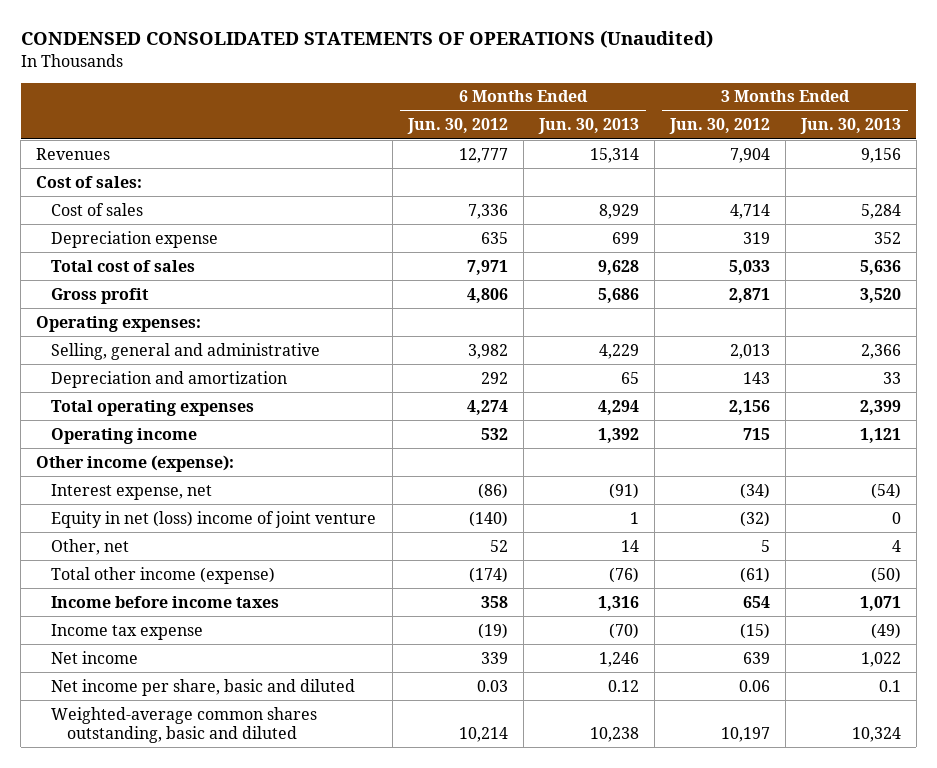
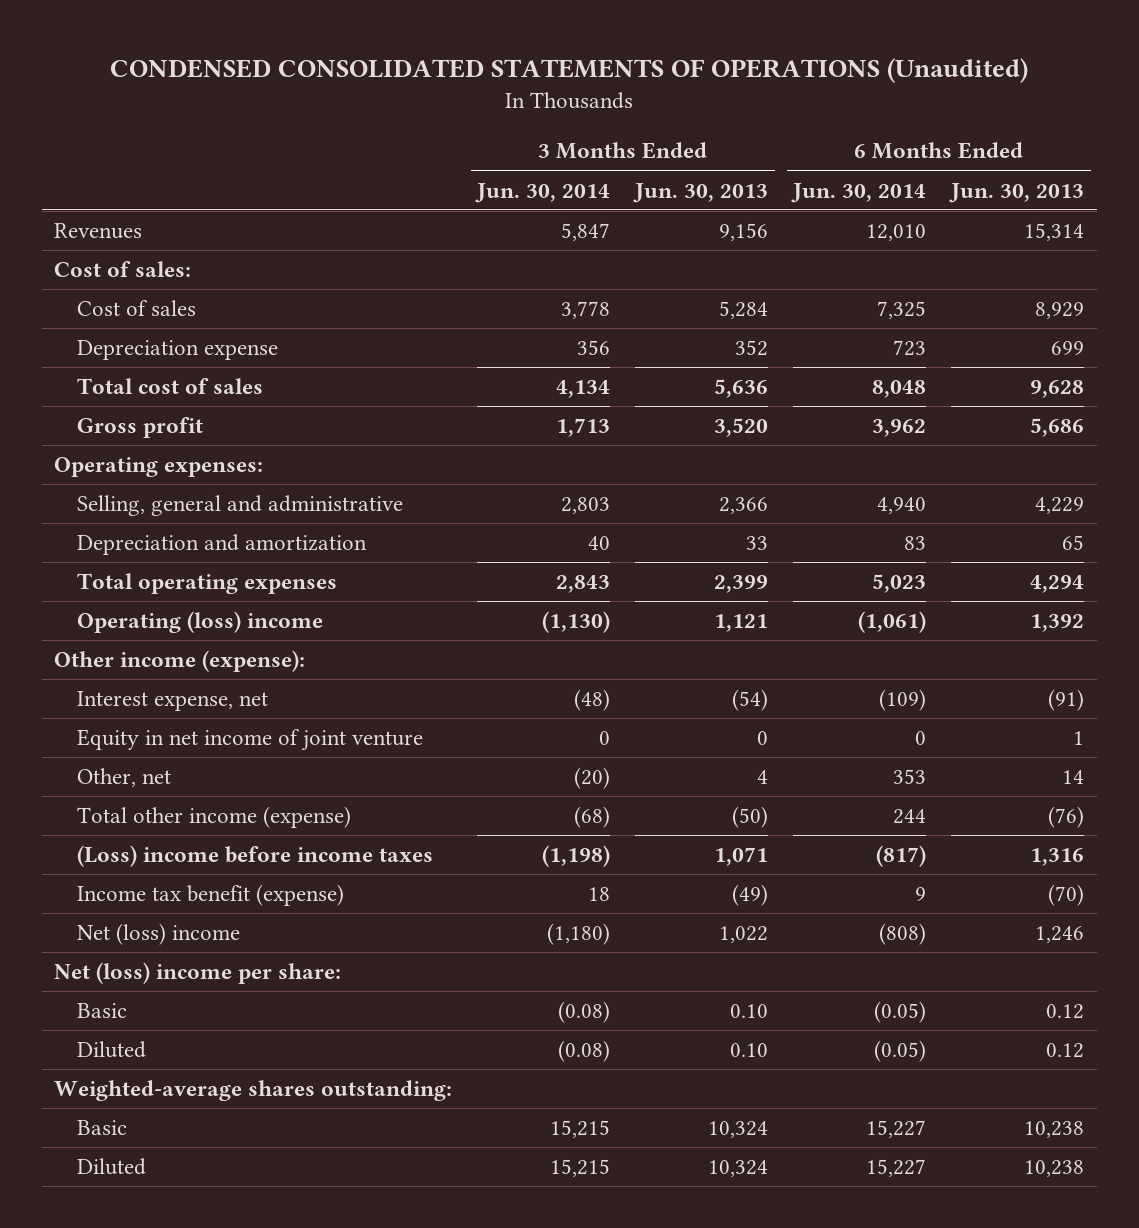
- | 6 Months Ended Jun. 30, 2012 | 6 Months Ended Jun. 30, 2013 | 3 Months Ended Jun. 30, 2012 | 3 Months Ended Jun. 30, 2013
+ | 3 Months Ended Jun. 30, 2014 | 3 Months Ended Jun. 30, 2013 | 6 Months Ended Jun. 30, 2014 | 6 Months Ended Jun. 30, 2013
- Operating income | 532 | 1,392 | 715 | 1,121
+ Operating (loss) income | (1,130) | 1,121 | (1,061) | 1,392
- Equity in net (loss) income of joint venture | (140) | 1 | (32) | 0
+ Equity in net income of joint venture | 0 | 0 | 0 | 1
- Income before income taxes | 358 | 1,316 | 654 | 1,071
- Income tax expense | (19) | (70) | (15) | (49)
- Net income | 339 | 1,246 | 639 | 1,022
- Net income per share, basic and diluted | 0.03 | 0.12 | 0.06 | 0.1
- Weighted-average common shares outstanding, basic and diluted | 10,214 | 10,238 | 10,197 | 10,324
+ (Loss) income before income taxes | (1,198) | 1,071 | (817) | 1,316
+ Income tax benefit (expense) | 18 | (49) | 9 | (70)
+ Net (loss) income | (1,180) | 1,022 | (808) | 1,246
+ Net (loss) income per share:
+ Basic | (0.08) | 0.10 | (0.05) | 0.12
+ Diluted | (0.08) | 0.10 | (0.05) | 0.12
+ Weighted-average shares outstanding:
+ Basic | 15,215 | 10,324 | 15,227 | 10,238
+ Diluted | 15,215 | 10,324 | 15,227 | 10,238

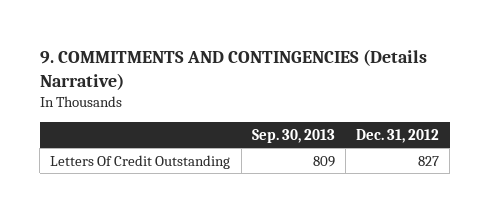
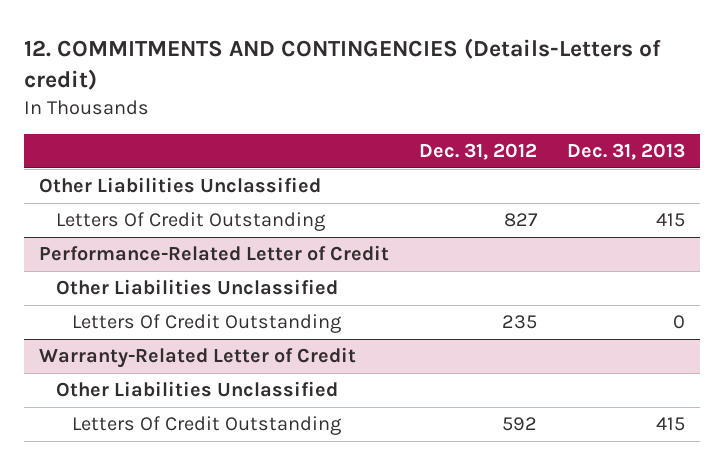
- 9. COMMITMENTS AND CONTINGENCIES (Details Narrative)
+ 12. COMMITMENTS AND CONTINGENCIES (Details-Letters of credit)
- | Sep. 30, 2013 | Dec. 31, 2012
+ | Dec. 31, 2012 | Dec. 31, 2013
+ Other Liabilities Unclassified
+ Performance-Related Letter of Credit
+ Other Liabilities Unclassified
+ Letters Of Credit Outstanding | 235 | 0
+ Warranty-Related Letter of Credit
+ Other Liabilities Unclassified
+ Letters Of Credit Outstanding | 592 | 415

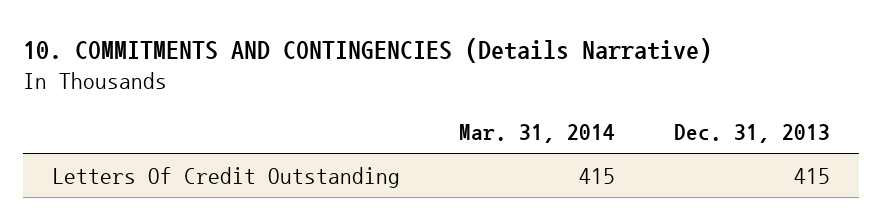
- 12. COMMITMENTS AND CONTINGENCIES (Details-Letters of credit)
+ 10. COMMITMENTS AND CONTINGENCIES (Details Narrative)
- | Dec. 31, 2012 | Dec. 31, 2013
+ | Mar. 31, 2014 | Dec. 31, 2013
- Other Liabilities Unclassified
- Performance-Related Letter of Credit
- Other Liabilities Unclassified
- Letters Of Credit Outstanding | 235 | 0
- Warranty-Related Letter of Credit
- Other Liabilities Unclassified
- Letters Of Credit Outstanding | 592 | 415

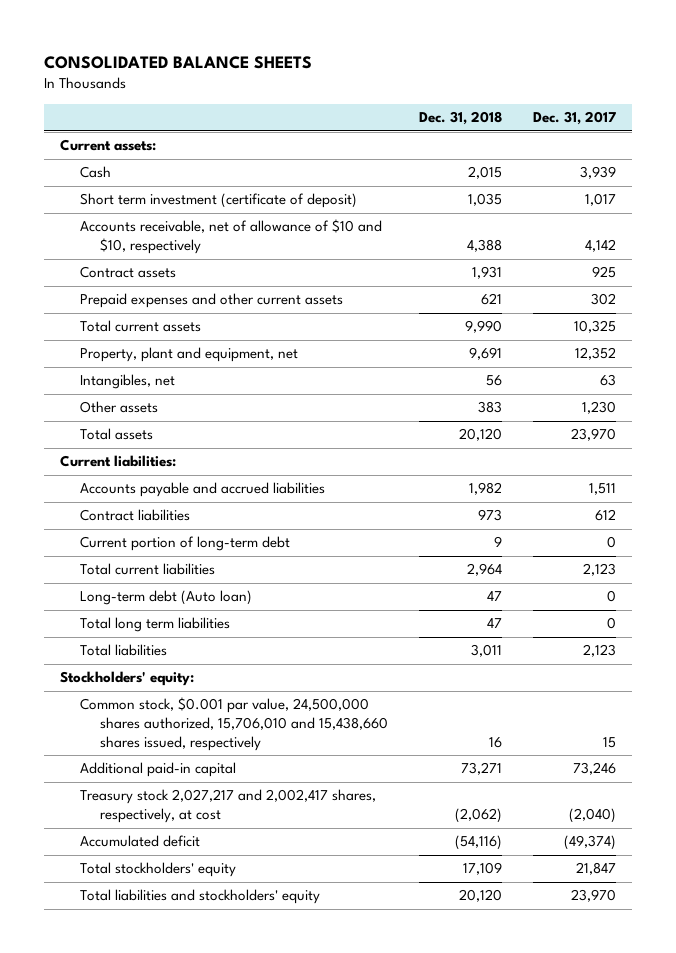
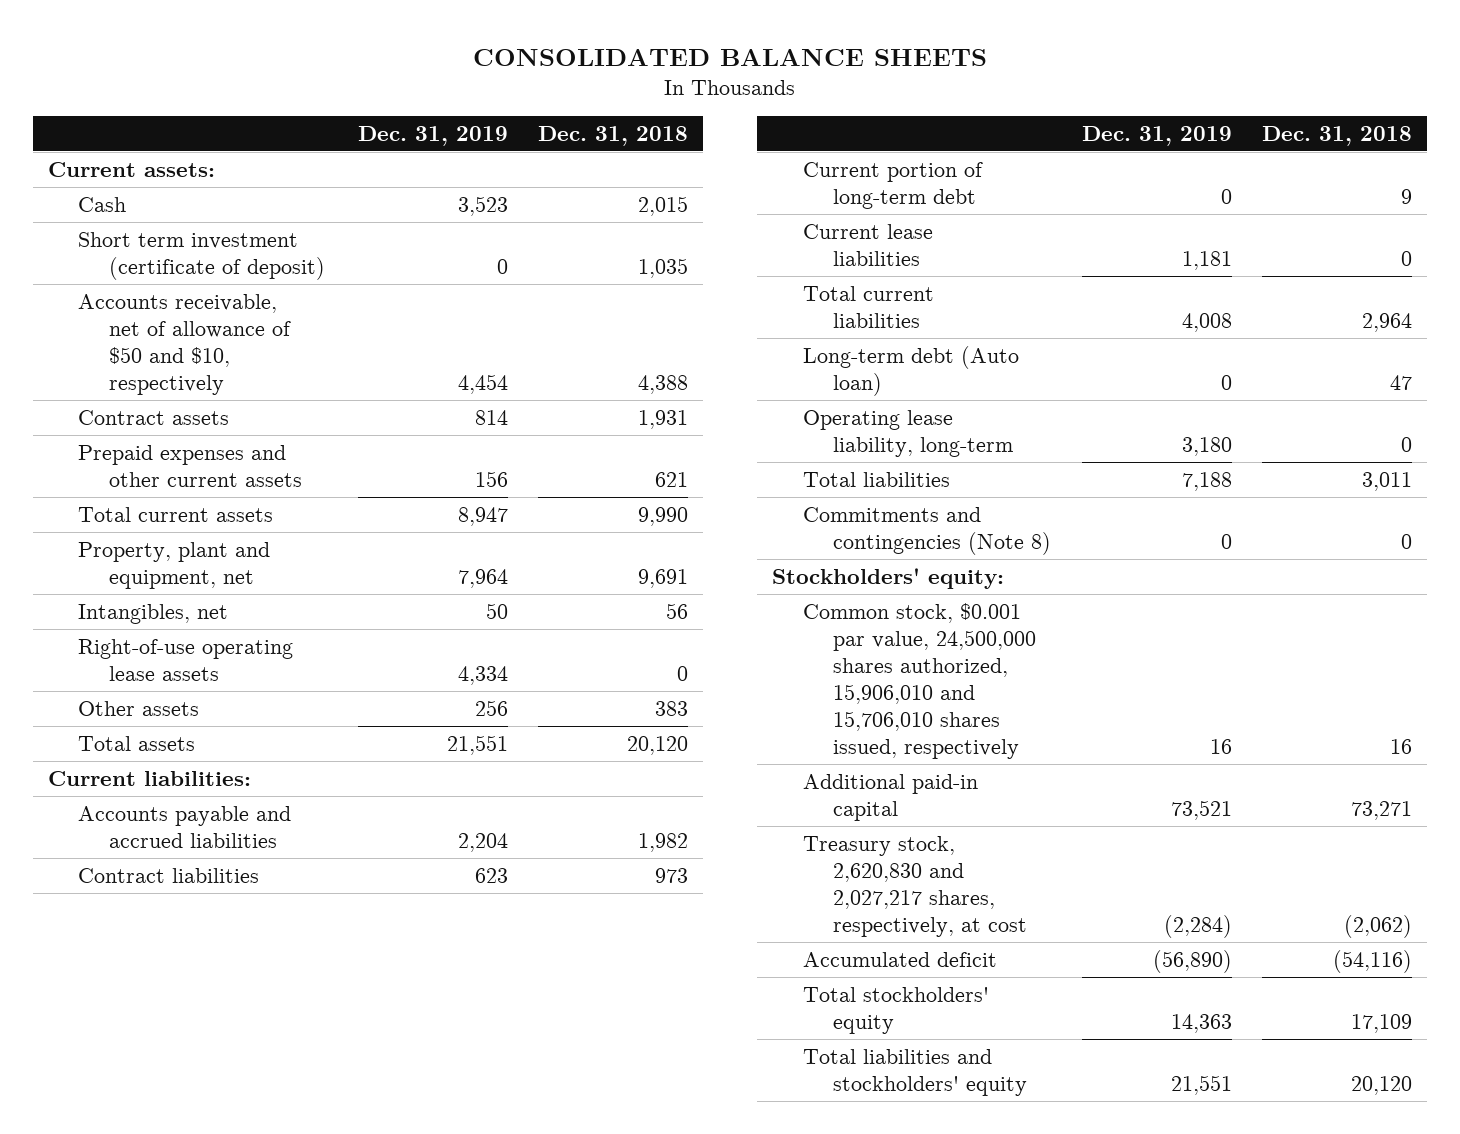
- | Dec. 31, 2018 | Dec. 31, 2017
+ | Dec. 31, 2019 | Dec. 31, 2018
- Accounts receivable, net of allowance of $10 and $10, respectively | 4,388 | 4,142
+ Accounts receivable, net of allowance of $50 and $10, respectively | 4,454 | 4,388
+ Right-of-use operating lease assets | 4,334 | 0
+ Current lease liabilities | 1,181 | 0
- Total long term liabilities | 47 | 0
+ Operating lease liability, long-term | 3,180 | 0
+ Commitments and contingencies (Note 8) | 0 | 0
- Common stock, $0.001 par value, 24,500,000 shares authorized, 15,706,010 and 15,438,660 shares issued, respectively | 16 | 15
+ Common stock, $0.001 par value, 24,500,000 shares authorized, 15,906,010 and 15,706,010 shares issued, respectively | 16 | 16
- Treasury stock 2,027,217 and 2,002,417 shares, respectively, at cost | (2,062) | (2,040)
+ Treasury stock, 2,620,830 and 2,027,217 shares, respectively, at cost | (2,284) | (2,062)

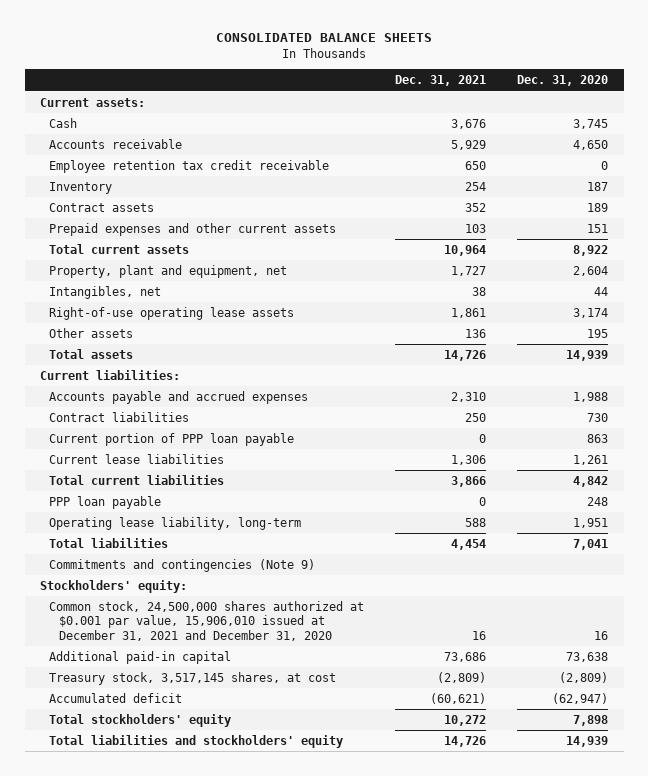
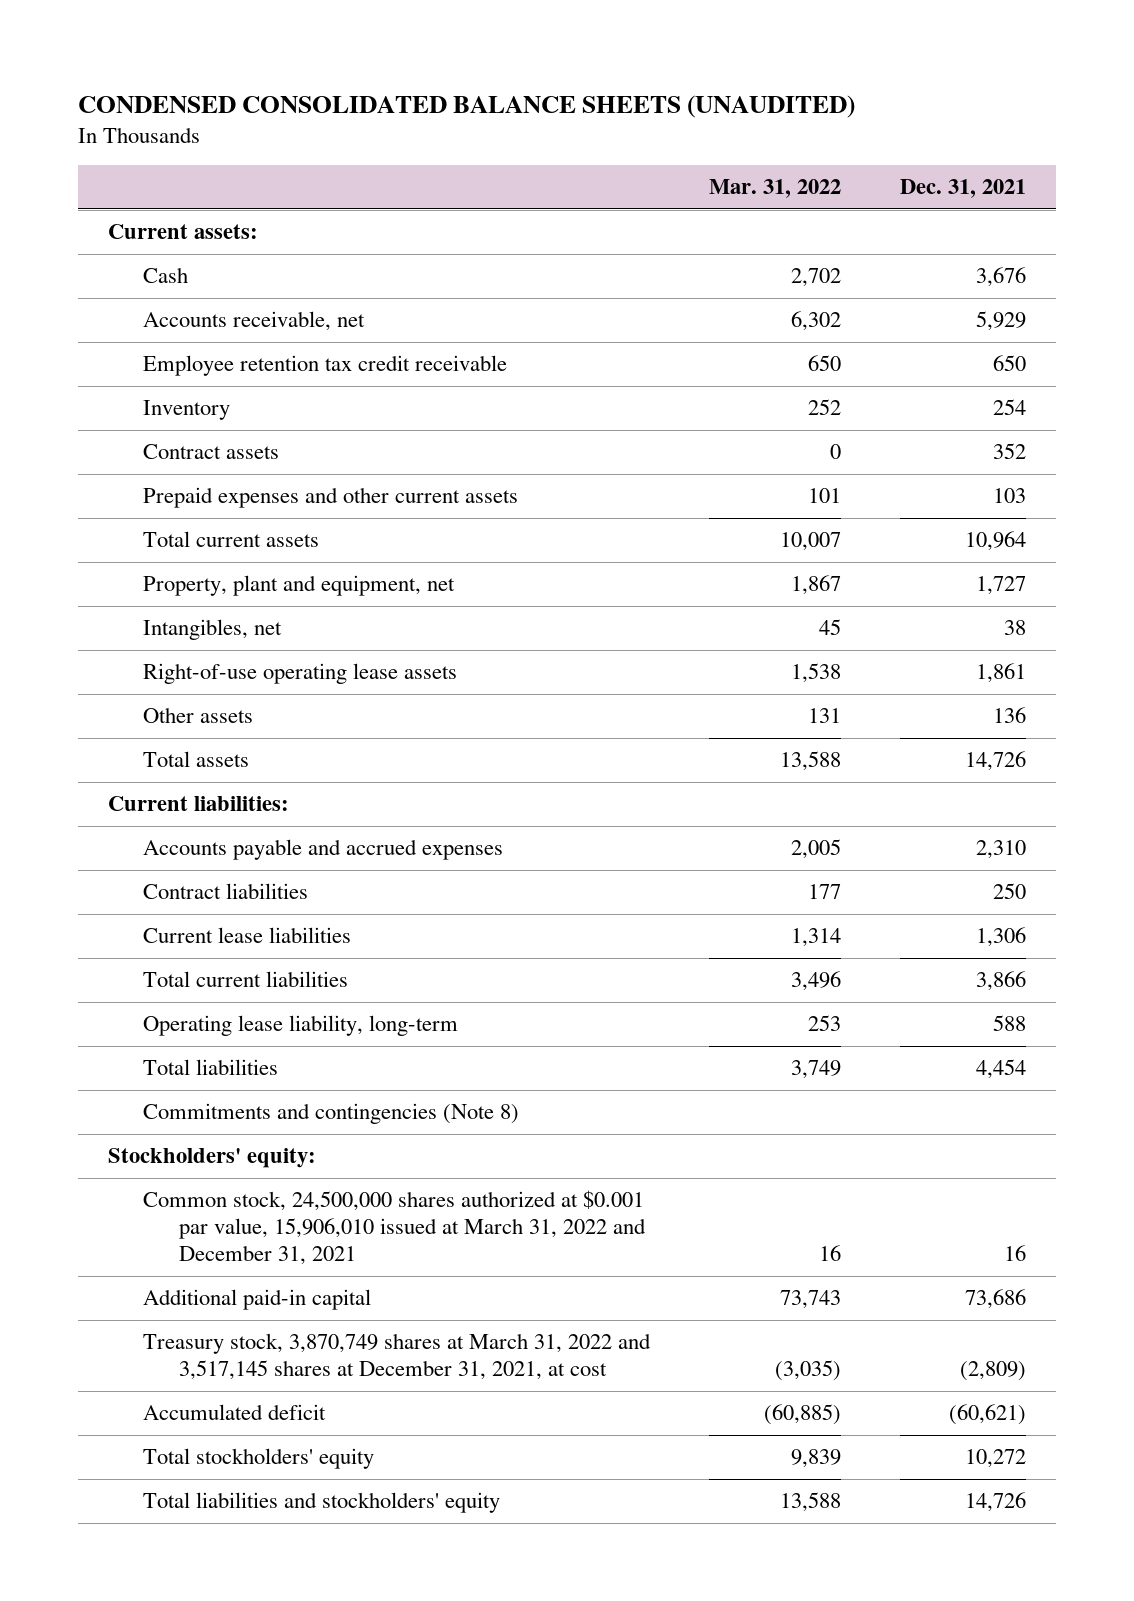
- CONSOLIDATED BALANCE SHEETS
+ CONDENSED CONSOLIDATED BALANCE SHEETS (UNAUDITED)
- | Dec. 31, 2021 | Dec. 31, 2020
+ | Mar. 31, 2022 | Dec. 31, 2021
- Accounts receivable | 5,929 | 4,650
+ Accounts receivable, net | 6,302 | 5,929
- Current portion of PPP loan payable | 0 | 863
- PPP loan payable | 0 | 248
- Commitments and contingencies (Note 9)
+ Commitments and contingencies (Note 8)
- Common stock, 24,500,000 shares authorized at $0.001 par value, 15,906,010 issued at December 31, 2021 and December 31, 2020 | 16 | 16
+ Common stock, 24,500,000 shares authorized at $0.001 par value, 15,906,010 issued at March 31, 2022 and December 31, 2021 | 16 | 16
- Treasury stock, 3,517,145 shares, at cost | (2,809) | (2,809)
+ Treasury stock, 3,870,749 shares at March 31, 2022 and 3,517,145 shares at December 31, 2021, at cost | (3,035) | (2,809)

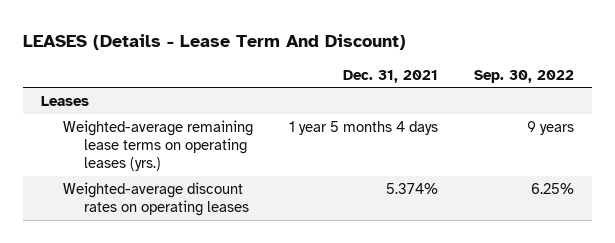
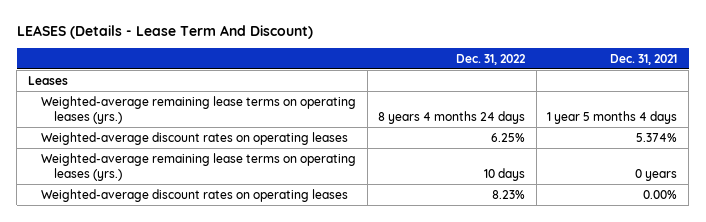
- | Dec. 31, 2021 | Sep. 30, 2022
+ | Dec. 31, 2022 | Dec. 31, 2021
+ Weighted-average remaining lease terms on operating leases (yrs.) | 10 days | 0 years
+ Weighted-average discount rates on operating leases | 8.23% | 0.00%

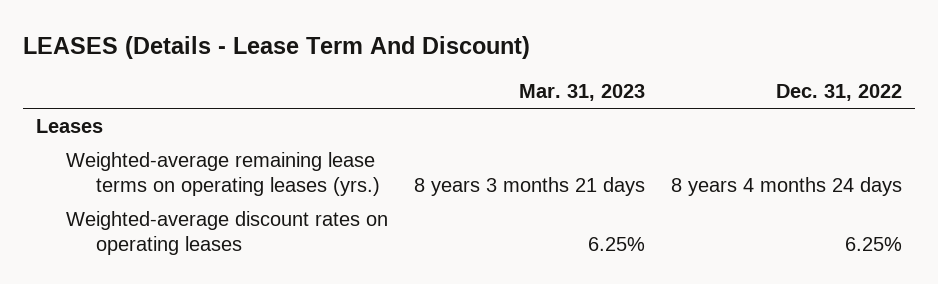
- | Dec. 31, 2022 | Dec. 31, 2021
+ | Mar. 31, 2023 | Dec. 31, 2022
- Weighted-average remaining lease terms on operating leases (yrs.) | 10 days | 0 years
- Weighted-average discount rates on operating leases | 8.23% | 0.00%

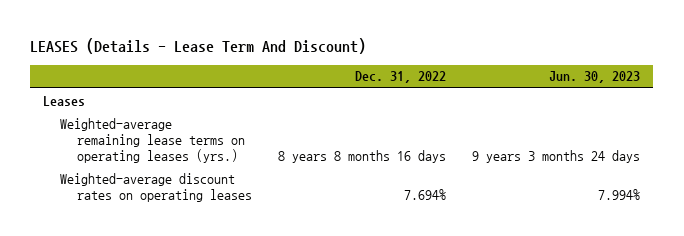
- | Mar. 31, 2023 | Dec. 31, 2022
+ | Dec. 31, 2022 | Jun. 30, 2023
- Weighted-average remaining lease terms on operating leases (yrs.) | 8 years 3 months 21 days | 8 years 4 months 24 days
- Weighted-average discount rates on operating leases | 6.25% | 6.25%
+ Weighted-average remaining lease terms on operating leases (yrs.) | 8 years 8 months 16 days | 9 years 3 months 24 days
+ Weighted-average discount rates on operating leases | 7.694% | 7.994%

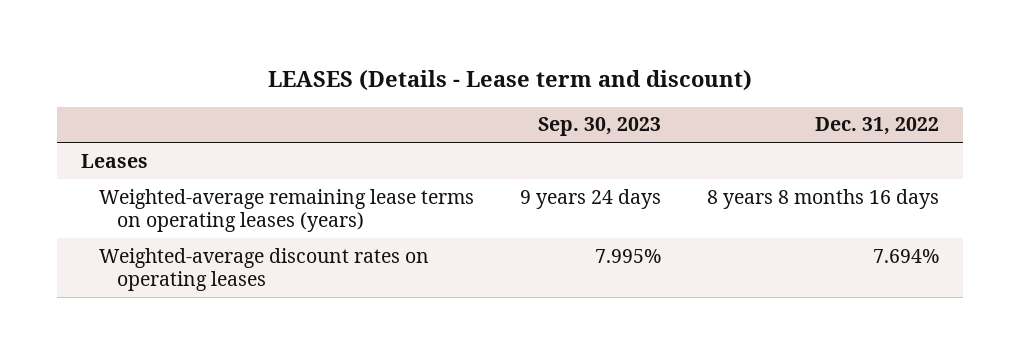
- LEASES (Details - Lease Term And Discount)
+ LEASES (Details - Lease term and discount)
- | Dec. 31, 2022 | Jun. 30, 2023
+ | Sep. 30, 2023 | Dec. 31, 2022
- Weighted-average remaining lease terms on operating leases (yrs.) | 8 years 8 months 16 days | 9 years 3 months 24 days
+ Weighted-average remaining lease terms on operating leases (years) | 9 years 24 days | 8 years 8 months 16 days

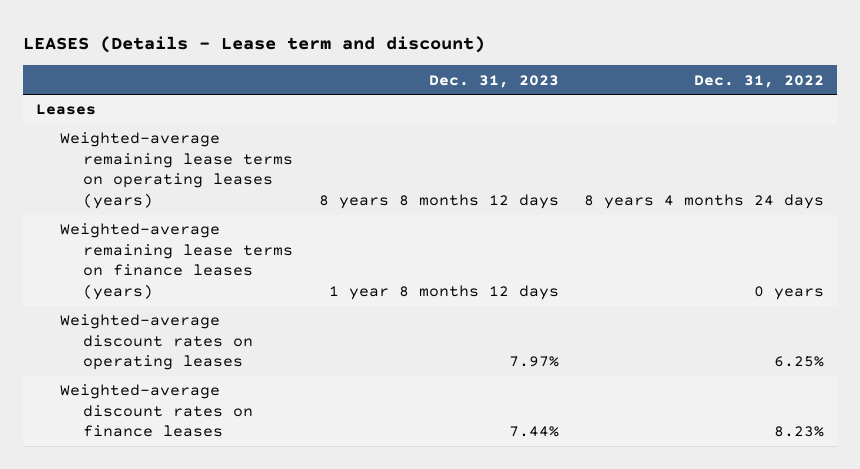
- | Sep. 30, 2023 | Dec. 31, 2022
+ | Dec. 31, 2023 | Dec. 31, 2022
- Weighted-average remaining lease terms on operating leases (years) | 9 years 24 days | 8 years 8 months 16 days
- Weighted-average discount rates on operating leases | 7.995% | 7.694%
+ Weighted-average remaining lease terms on operating leases (years) | 8 years 8 months 12 days | 8 years 4 months 24 days
+ Weighted-average remaining lease terms on finance leases (years) | 1 year 8 months 12 days | 0 years
+ Weighted-average discount rates on operating leases | 7.97% | 6.25%
+ Weighted-average discount rates on finance leases | 7.44% | 8.23%

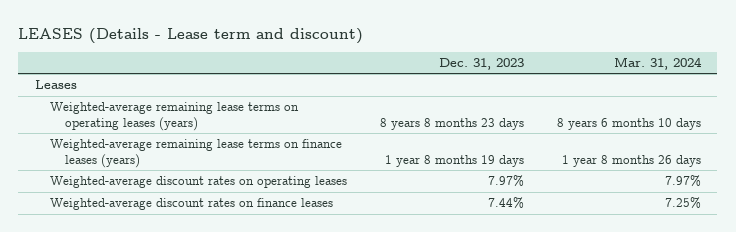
- | Dec. 31, 2023 | Dec. 31, 2022
+ | Dec. 31, 2023 | Mar. 31, 2024
- Weighted-average remaining lease terms on operating leases (years) | 8 years 8 months 12 days | 8 years 4 months 24 days
- Weighted-average remaining lease terms on finance leases (years) | 1 year 8 months 12 days | 0 years
+ Weighted-average remaining lease terms on operating leases (years) | 8 years 8 months 23 days | 8 years 6 months 10 days
+ Weighted-average remaining lease terms on finance leases (years) | 1 year 8 months 19 days | 1 year 8 months 26 days

